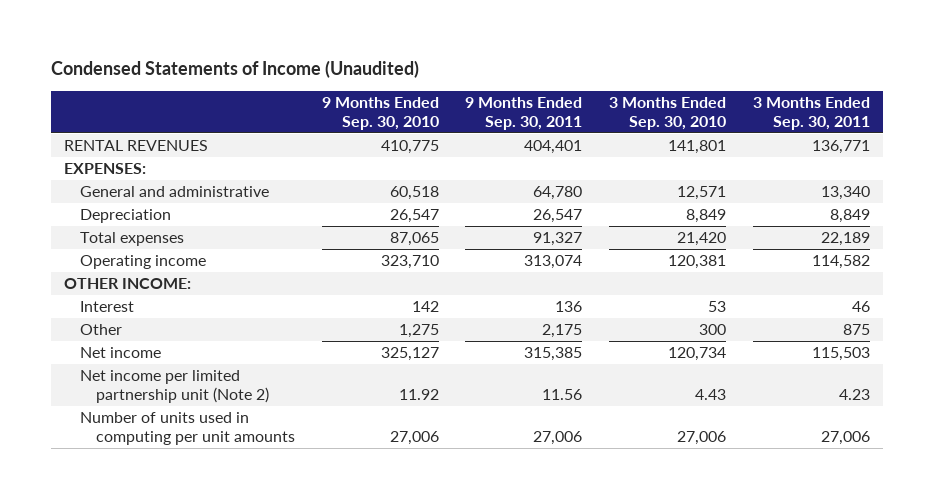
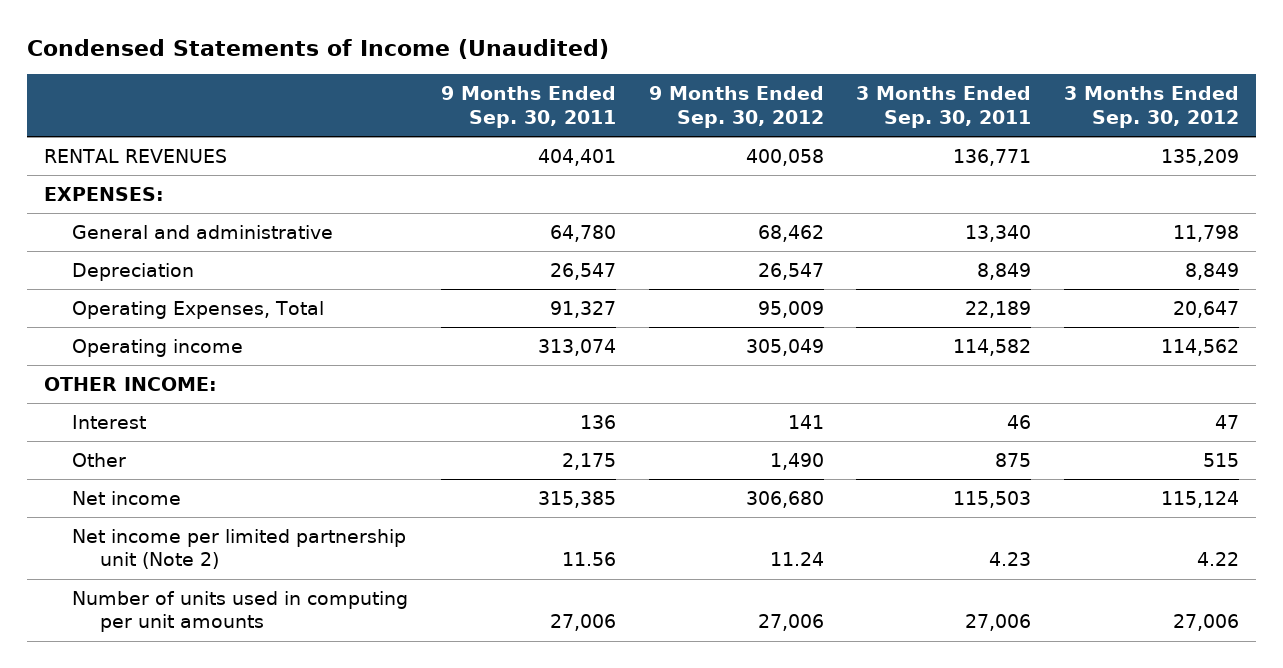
- | 9 Months Ended Sep. 30, 2010 | 9 Months Ended Sep. 30, 2011 | 3 Months Ended Sep. 30, 2010 | 3 Months Ended Sep. 30, 2011
+ | 9 Months Ended Sep. 30, 2011 | 9 Months Ended Sep. 30, 2012 | 3 Months Ended Sep. 30, 2011 | 3 Months Ended Sep. 30, 2012
- Total expenses | 87,065 | 91,327 | 21,420 | 22,189
+ Operating Expenses, Total | 91,327 | 95,009 | 22,189 | 20,647

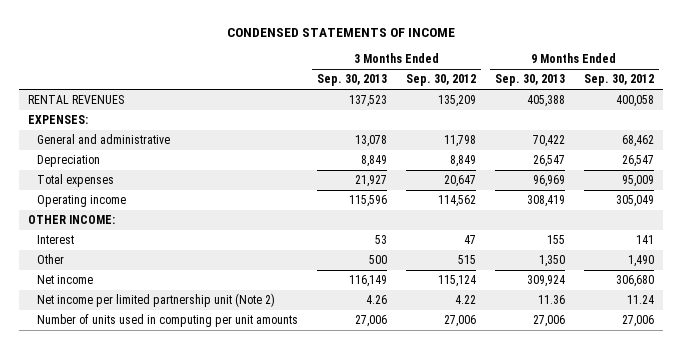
- Condensed Statements of Income (Unaudited)
+ CONDENSED STATEMENTS OF INCOME
- | 9 Months Ended Sep. 30, 2011 | 9 Months Ended Sep. 30, 2012 | 3 Months Ended Sep. 30, 2011 | 3 Months Ended Sep. 30, 2012
+ | 3 Months Ended Sep. 30, 2013 | 3 Months Ended Sep. 30, 2012 | 9 Months Ended Sep. 30, 2013 | 9 Months Ended Sep. 30, 2012
- Operating Expenses, Total | 91,327 | 95,009 | 22,189 | 20,647
+ Total expenses | 21,927 | 20,647 | 96,969 | 95,009

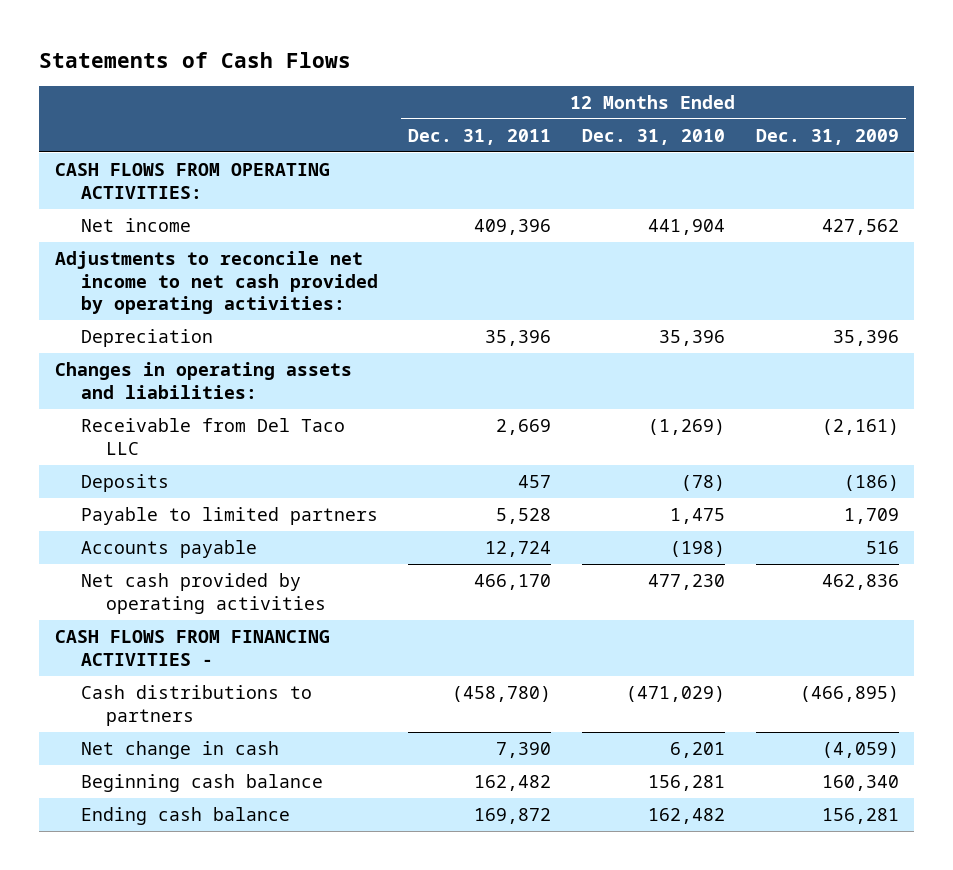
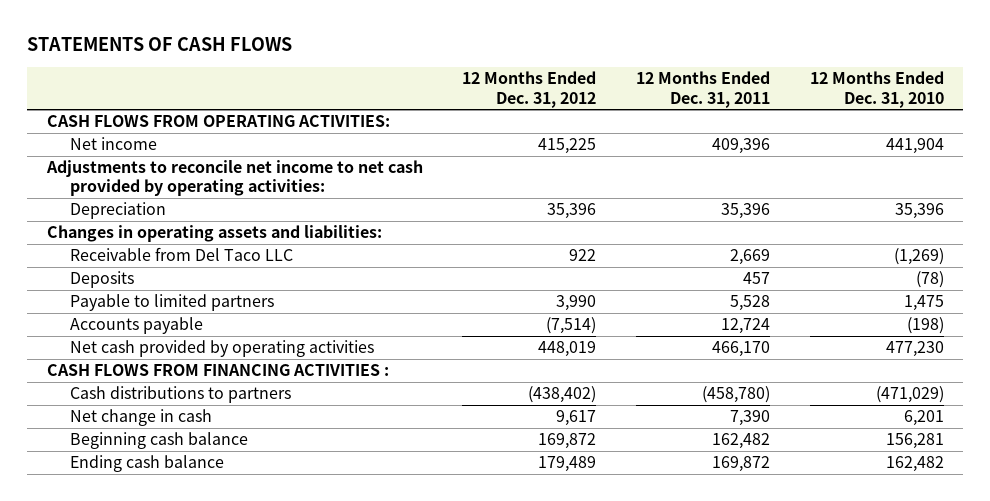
- Statements of Cash Flows
+ STATEMENTS OF CASH FLOWS
- | 12 Months Ended Dec. 31, 2011 | 12 Months Ended Dec. 31, 2010 | 12 Months Ended Dec. 31, 2009
+ | 12 Months Ended Dec. 31, 2012 | 12 Months Ended Dec. 31, 2011 | 12 Months Ended Dec. 31, 2010
- CASH FLOWS FROM FINANCING ACTIVITIES -
+ CASH FLOWS FROM FINANCING ACTIVITIES :

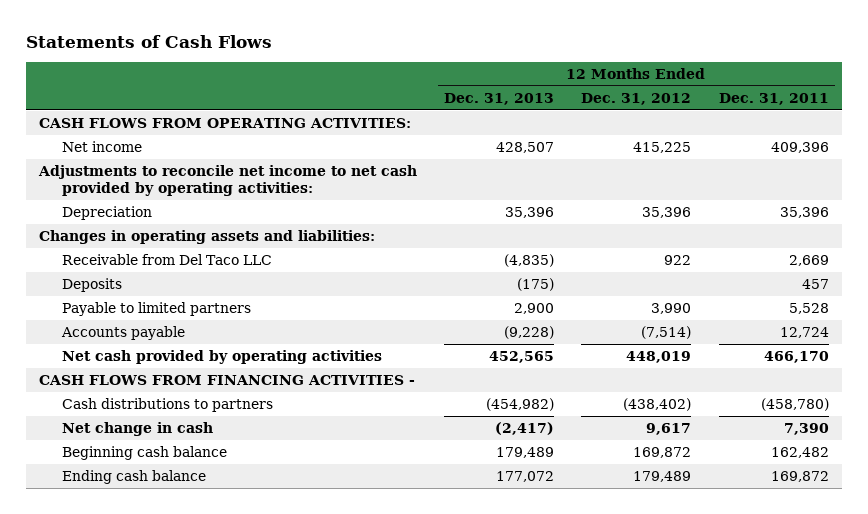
- STATEMENTS OF CASH FLOWS
+ Statements of Cash Flows
- | 12 Months Ended Dec. 31, 2012 | 12 Months Ended Dec. 31, 2011 | 12 Months Ended Dec. 31, 2010
+ | 12 Months Ended Dec. 31, 2013 | 12 Months Ended Dec. 31, 2012 | 12 Months Ended Dec. 31, 2011
- CASH FLOWS FROM FINANCING ACTIVITIES :
+ CASH FLOWS FROM FINANCING ACTIVITIES -

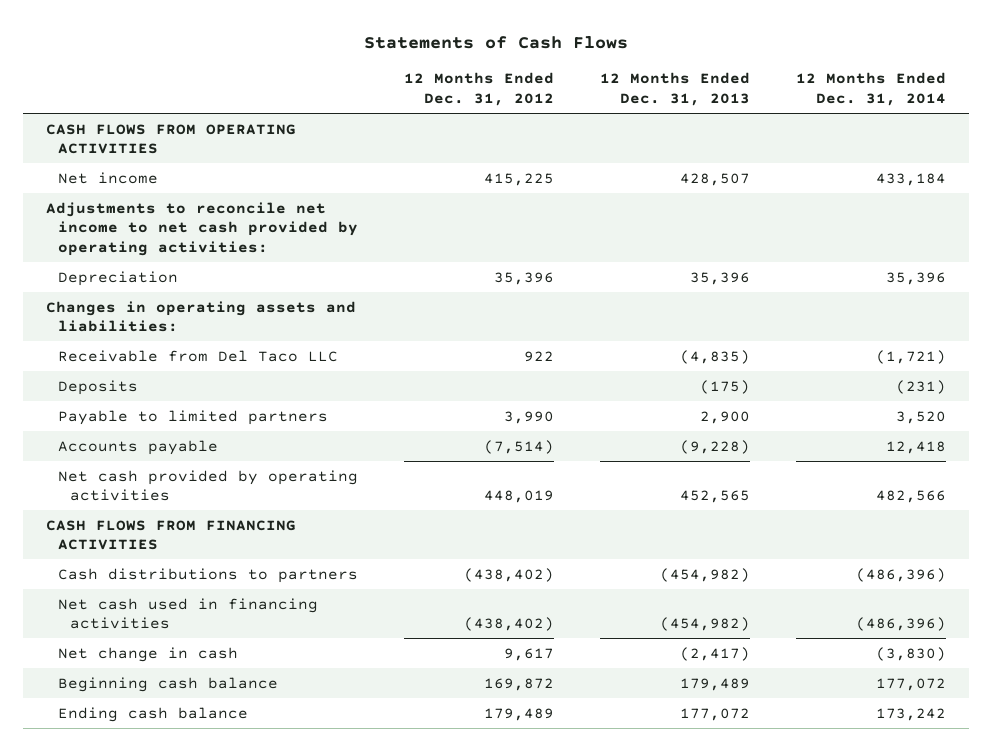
- | 12 Months Ended Dec. 31, 2013 | 12 Months Ended Dec. 31, 2012 | 12 Months Ended Dec. 31, 2011
+ | 12 Months Ended Dec. 31, 2012 | 12 Months Ended Dec. 31, 2013 | 12 Months Ended Dec. 31, 2014
- CASH FLOWS FROM OPERATING ACTIVITIES:
+ CASH FLOWS FROM OPERATING ACTIVITIES
- CASH FLOWS FROM FINANCING ACTIVITIES -
+ CASH FLOWS FROM FINANCING ACTIVITIES
+ Net cash used in financing activities | (438,402) | (454,982) | (486,396)

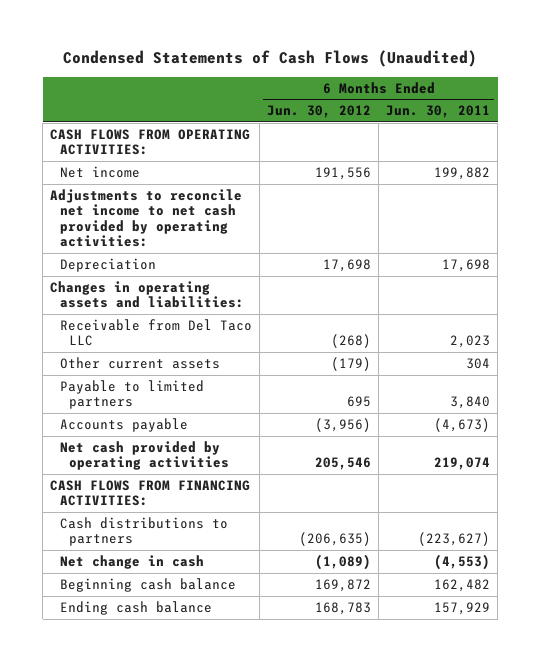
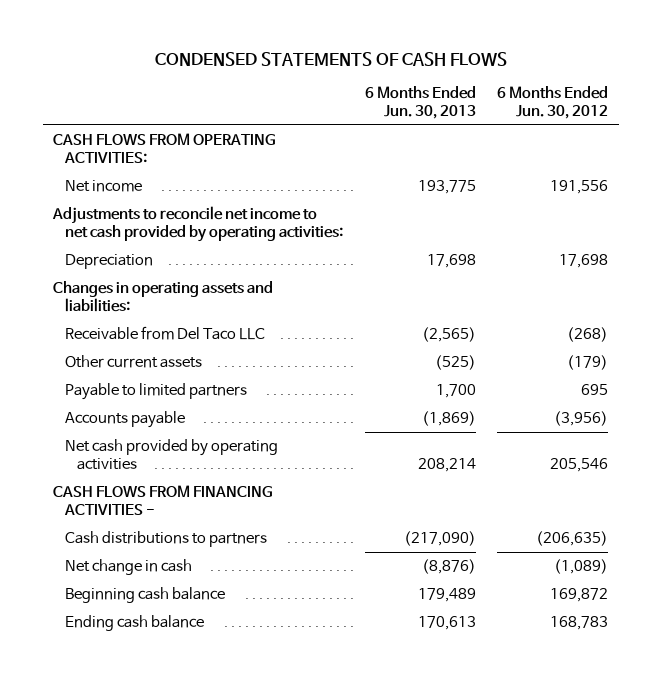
- Condensed Statements of Cash Flows (Unaudited)
+ CONDENSED STATEMENTS OF CASH FLOWS
- | 6 Months Ended Jun. 30, 2012 | 6 Months Ended Jun. 30, 2011
+ | 6 Months Ended Jun. 30, 2013 | 6 Months Ended Jun. 30, 2012
- CASH FLOWS FROM FINANCING ACTIVITIES:
+ CASH FLOWS FROM FINANCING ACTIVITIES -

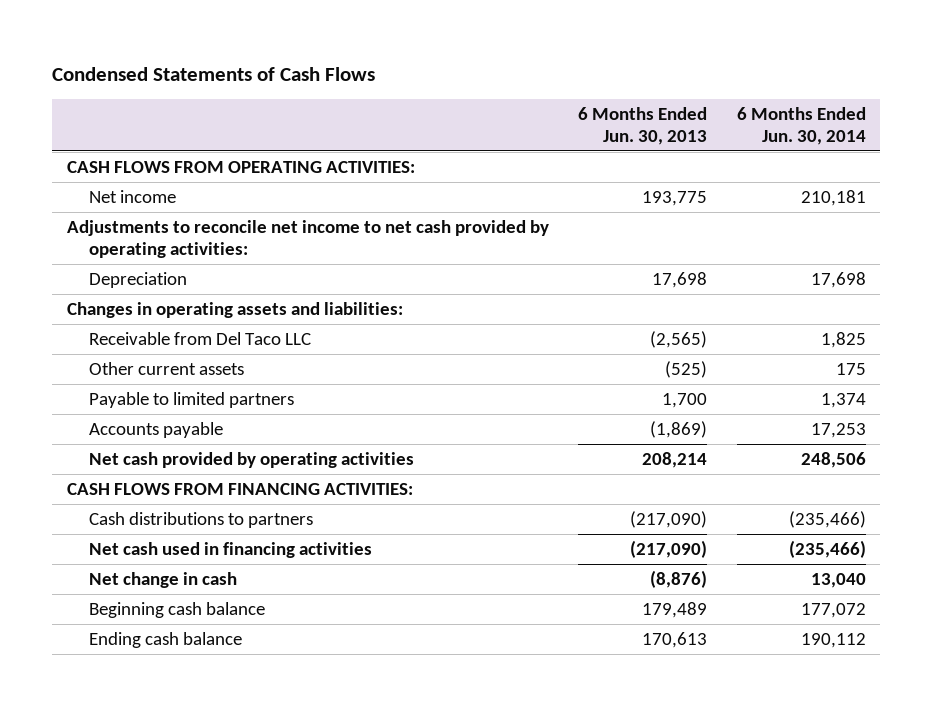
- CONDENSED STATEMENTS OF CASH FLOWS
+ Condensed Statements of Cash Flows
- | 6 Months Ended Jun. 30, 2013 | 6 Months Ended Jun. 30, 2012
+ | 6 Months Ended Jun. 30, 2013 | 6 Months Ended Jun. 30, 2014
- CASH FLOWS FROM FINANCING ACTIVITIES -
+ CASH FLOWS FROM FINANCING ACTIVITIES:
+ Net cash used in financing activities | (217,090) | (235,466)

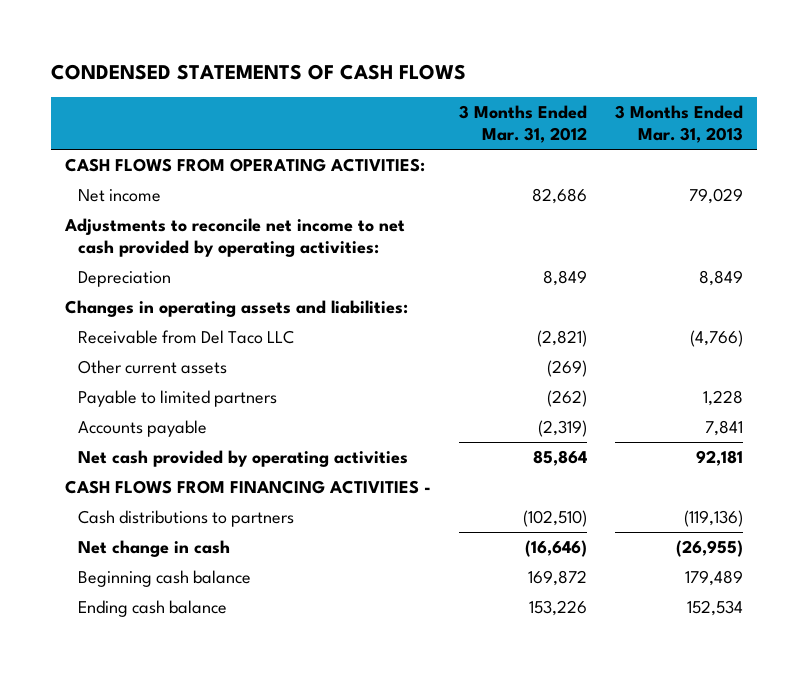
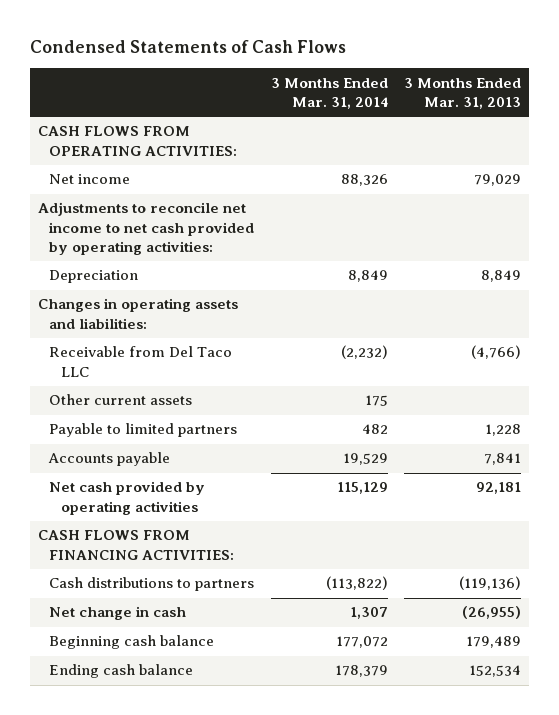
- CONDENSED STATEMENTS OF CASH FLOWS
+ Condensed Statements of Cash Flows
- | 3 Months Ended Mar. 31, 2012 | 3 Months Ended Mar. 31, 2013
+ | 3 Months Ended Mar. 31, 2014 | 3 Months Ended Mar. 31, 2013
- CASH FLOWS FROM FINANCING ACTIVITIES -
+ CASH FLOWS FROM FINANCING ACTIVITIES:

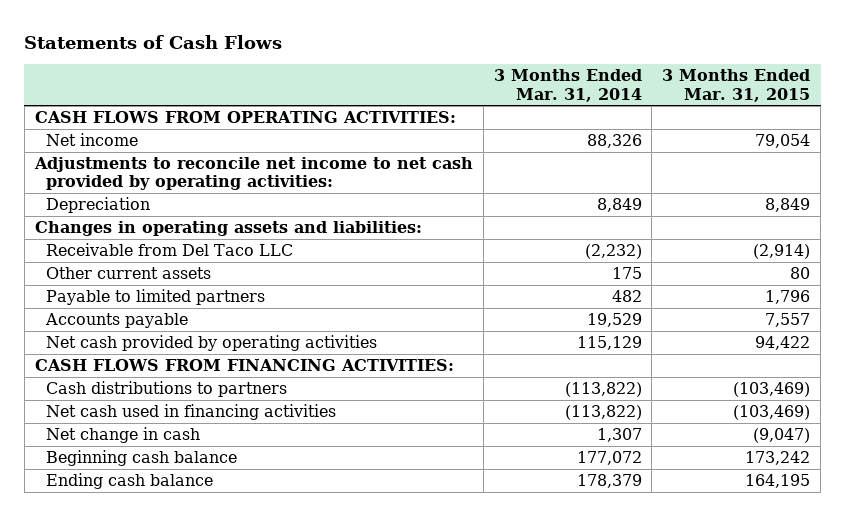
- Condensed Statements of Cash Flows
+ Statements of Cash Flows
- | 3 Months Ended Mar. 31, 2014 | 3 Months Ended Mar. 31, 2013
+ | 3 Months Ended Mar. 31, 2014 | 3 Months Ended Mar. 31, 2015
+ Net cash used in financing activities | (113,822) | (103,469)

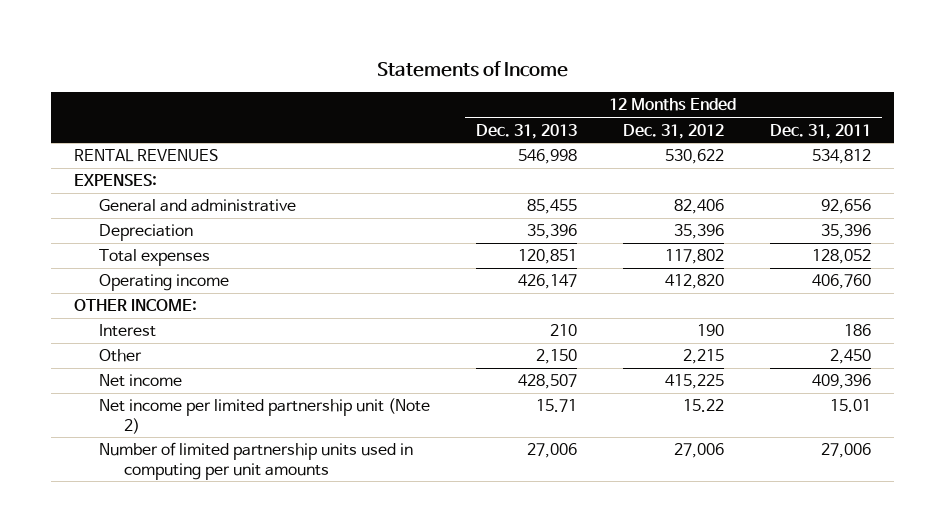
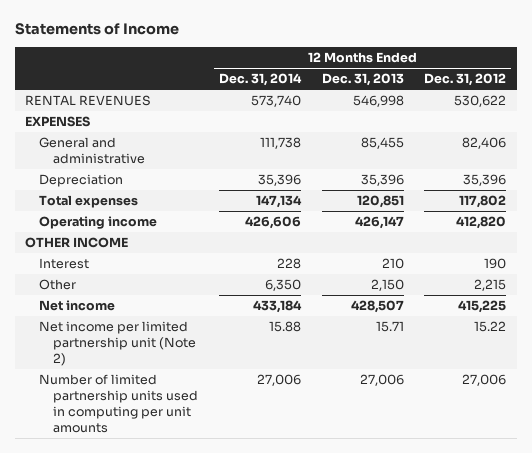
- | 12 Months Ended Dec. 31, 2013 | 12 Months Ended Dec. 31, 2012 | 12 Months Ended Dec. 31, 2011
+ | 12 Months Ended Dec. 31, 2014 | 12 Months Ended Dec. 31, 2013 | 12 Months Ended Dec. 31, 2012
- EXPENSES:
+ EXPENSES
- OTHER INCOME:
+ OTHER INCOME

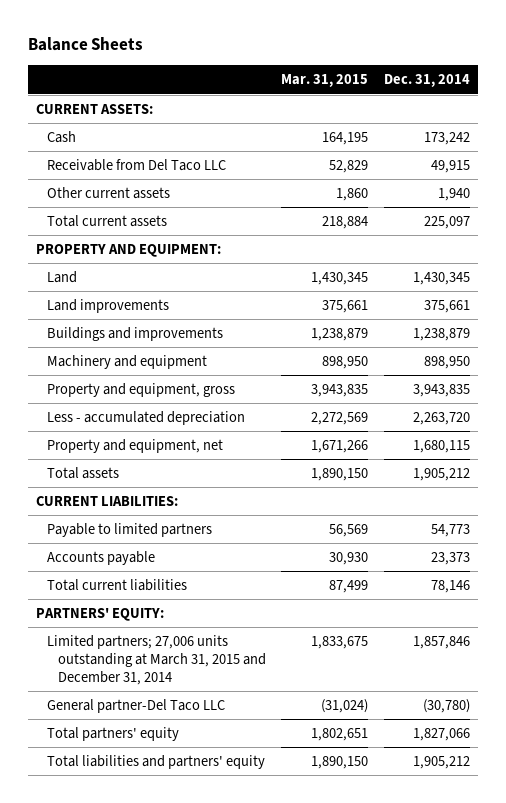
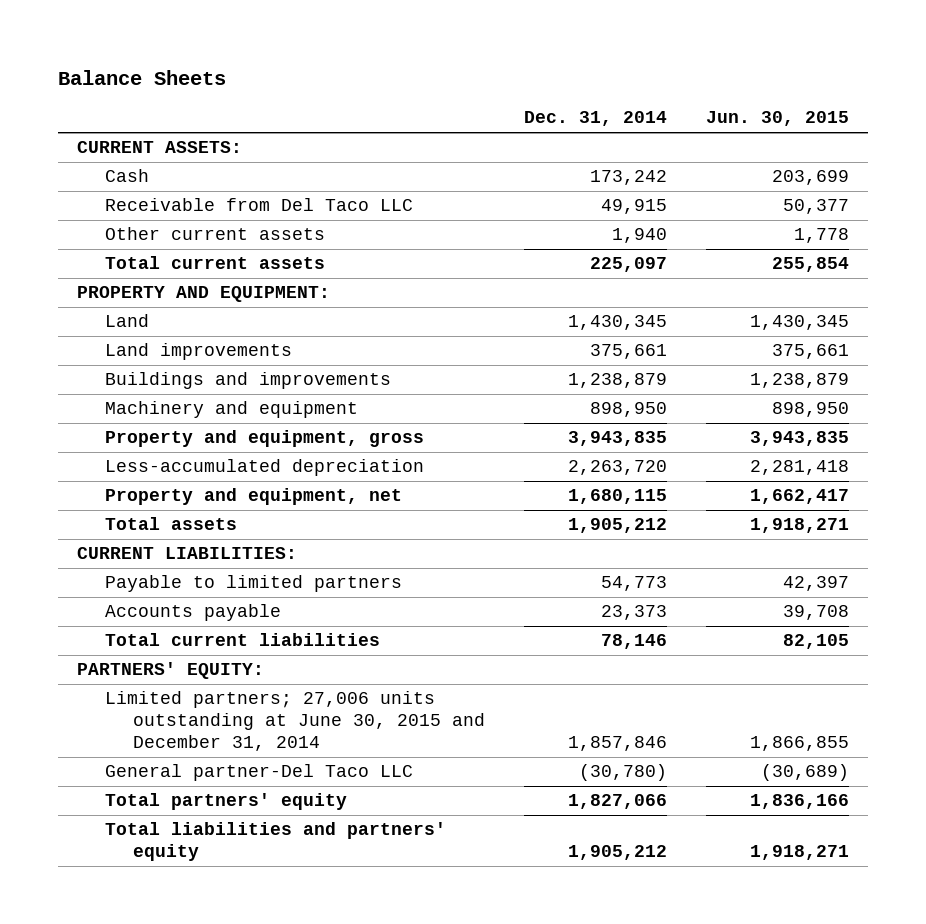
- | Mar. 31, 2015 | Dec. 31, 2014
+ | Dec. 31, 2014 | Jun. 30, 2015
- Less - accumulated depreciation | 2,272,569 | 2,263,720
+ Less-accumulated depreciation | 2,263,720 | 2,281,418
- Limited partners; 27,006 units outstanding at March 31, 2015 and December 31, 2014 | 1,833,675 | 1,857,846
+ Limited partners; 27,006 units outstanding at June 30, 2015 and December 31, 2014 | 1,857,846 | 1,866,855

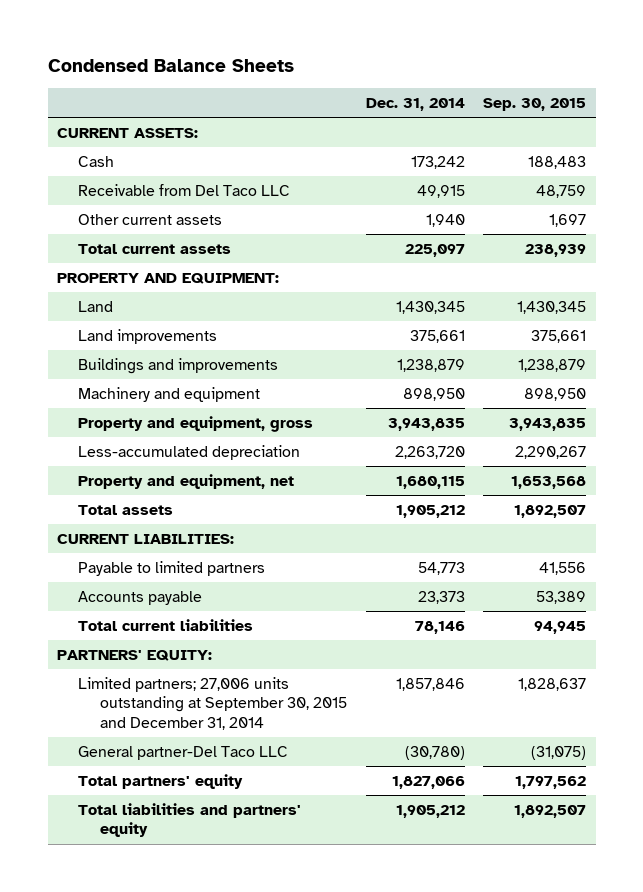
- Balance Sheets
+ Condensed Balance Sheets
- | Dec. 31, 2014 | Jun. 30, 2015
+ | Dec. 31, 2014 | Sep. 30, 2015
- Limited partners; 27,006 units outstanding at June 30, 2015 and December 31, 2014 | 1,857,846 | 1,866,855
+ Limited partners; 27,006 units outstanding at September 30, 2015 and December 31, 2014 | 1,857,846 | 1,828,637

